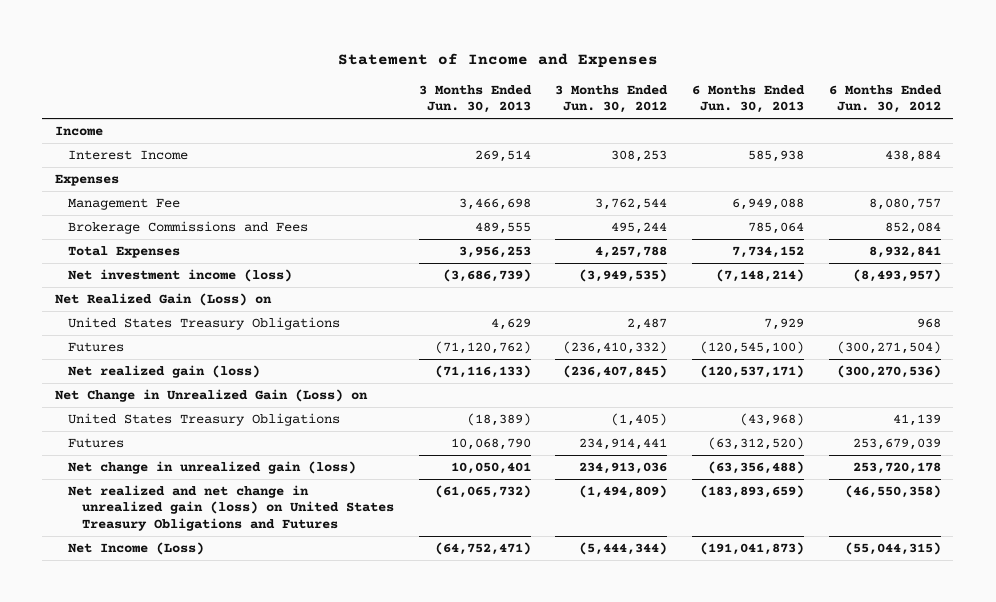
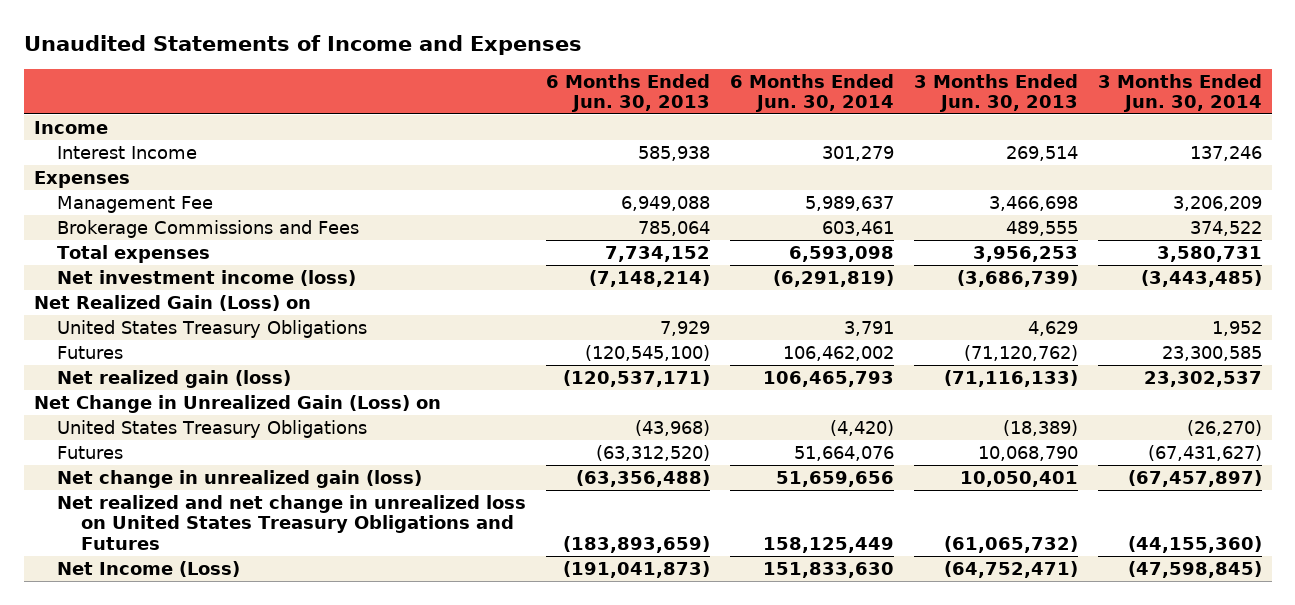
- Statement of Income and Expenses
+ Unaudited Statements of Income and Expenses
- | 3 Months Ended Jun. 30, 2013 | 3 Months Ended Jun. 30, 2012 | 6 Months Ended Jun. 30, 2013 | 6 Months Ended Jun. 30, 2012
+ | 6 Months Ended Jun. 30, 2013 | 6 Months Ended Jun. 30, 2014 | 3 Months Ended Jun. 30, 2013 | 3 Months Ended Jun. 30, 2014
- Total Expenses | 3,956,253 | 4,257,788 | 7,734,152 | 8,932,841
+ Total expenses | 7,734,152 | 6,593,098 | 3,956,253 | 3,580,731
- Net realized and net change in unrealized gain (loss) on United States Treasury Obligations and Futures | (61,065,732) | (1,494,809) | (183,893,659) | (46,550,358)
+ Net realized and net change in unrealized loss on United States Treasury Obligations and Futures | (183,893,659) | 158,125,449 | (61,065,732) | (44,155,360)

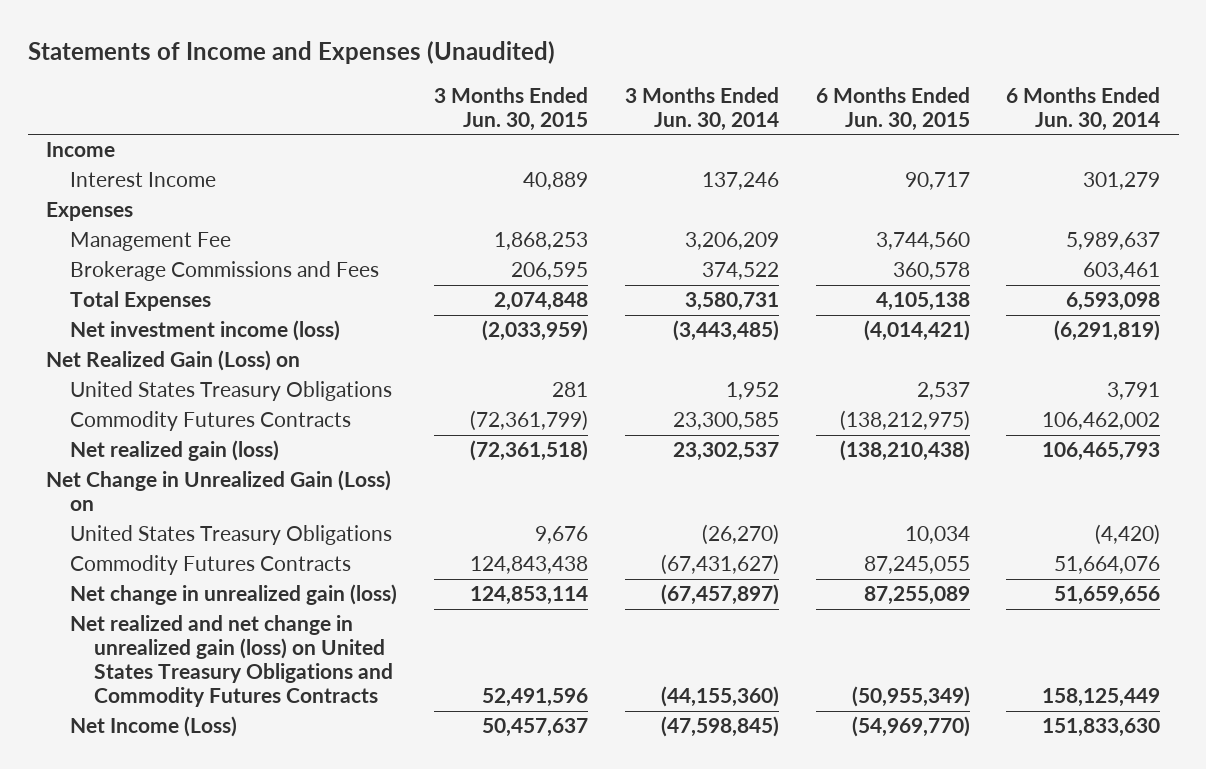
- Unaudited Statements of Income and Expenses
+ Statements of Income and Expenses (Unaudited)
- | 6 Months Ended Jun. 30, 2013 | 6 Months Ended Jun. 30, 2014 | 3 Months Ended Jun. 30, 2013 | 3 Months Ended Jun. 30, 2014
+ | 3 Months Ended Jun. 30, 2015 | 3 Months Ended Jun. 30, 2014 | 6 Months Ended Jun. 30, 2015 | 6 Months Ended Jun. 30, 2014
- Total expenses | 7,734,152 | 6,593,098 | 3,956,253 | 3,580,731
+ Total Expenses | 2,074,848 | 3,580,731 | 4,105,138 | 6,593,098
- Futures | (120,545,100) | 106,462,002 | (71,120,762) | 23,300,585
+ Commodity Futures Contracts | (72,361,799) | 23,300,585 | (138,212,975) | 106,462,002
- Futures | (63,312,520) | 51,664,076 | 10,068,790 | (67,431,627)
+ Commodity Futures Contracts | 124,843,438 | (67,431,627) | 87,245,055 | 51,664,076
- Net realized and net change in unrealized loss on United States Treasury Obligations and Futures | (183,893,659) | 158,125,449 | (61,065,732) | (44,155,360)
+ Net realized and net change in unrealized gain (loss) on United States Treasury Obligations and Commodity Futures Contracts | 52,491,596 | (44,155,360) | (50,955,349) | 158,125,449

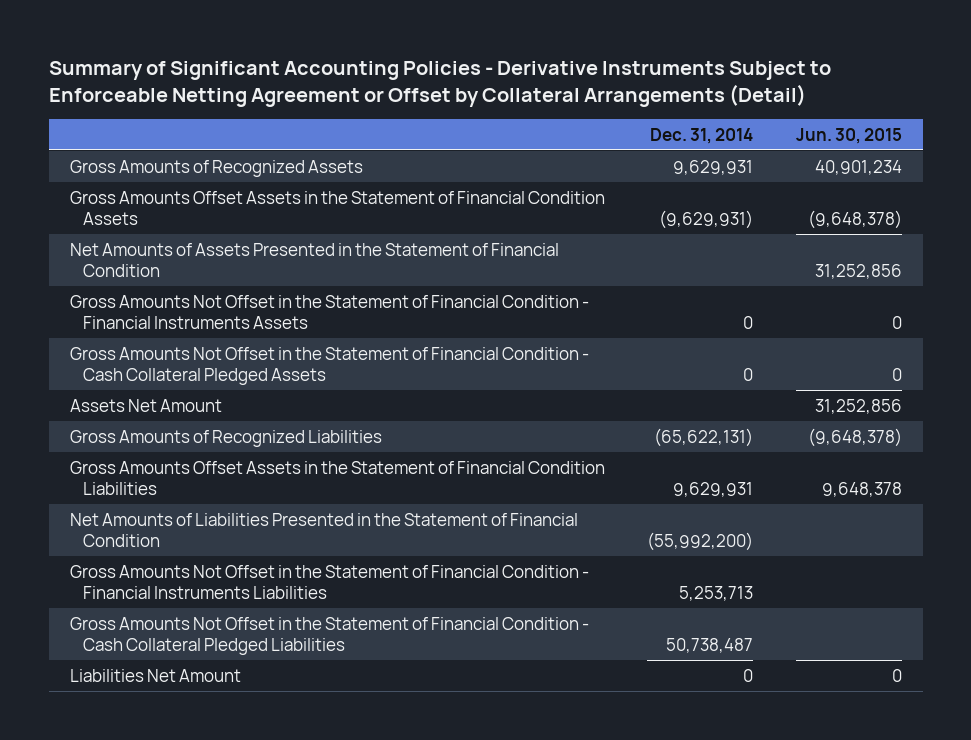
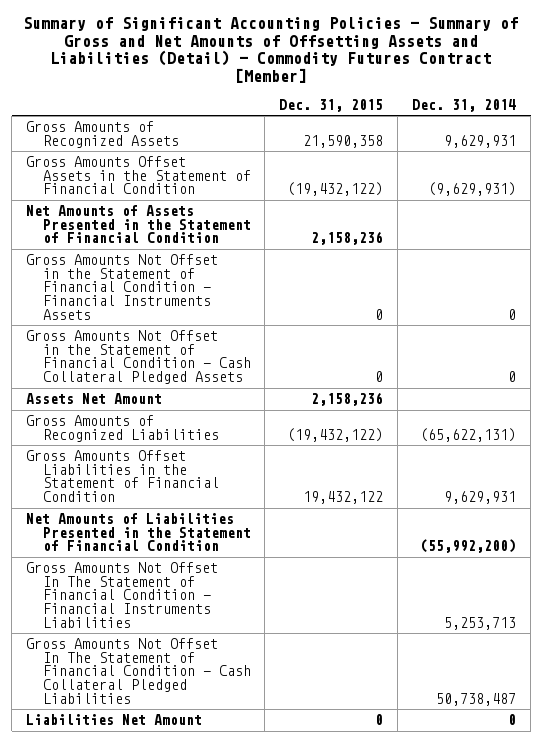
- Summary of Significant Accounting Policies - Derivative Instruments Subject to Enforceable Netting Agreement or Offset by Collateral Arrangements (Detail)
+ Summary of Significant Accounting Policies - Summary of Gross and Net Amounts of Offsetting Assets and Liabilities (Detail) - Commodity Futures Contract [Member]
- | Dec. 31, 2014 | Jun. 30, 2015
+ | Dec. 31, 2015 | Dec. 31, 2014
- Gross Amounts Offset Assets in the Statement of Financial Condition Assets | (9,629,931) | (9,648,378)
+ Gross Amounts Offset Assets in the Statement of Financial Condition | (19,432,122) | (9,629,931)
- Gross Amounts Offset Assets in the Statement of Financial Condition Liabilities | 9,629,931 | 9,648,378
+ Gross Amounts Offset Liabilities in the Statement of Financial Condition | 19,432,122 | 9,629,931
- Gross Amounts Not Offset in the Statement of Financial Condition - Financial Instruments Liabilities | 5,253,713 |
- Gross Amounts Not Offset in the Statement of Financial Condition - Cash Collateral Pledged Liabilities | 50,738,487 |
+ Gross Amounts Not Offset In The Statement of Financial Condition - Financial Instruments Liabilities | | 5,253,713
+ Gross Amounts Not Offset In The Statement of Financial Condition - Cash Collateral Pledged Liabilities | | 50,738,487

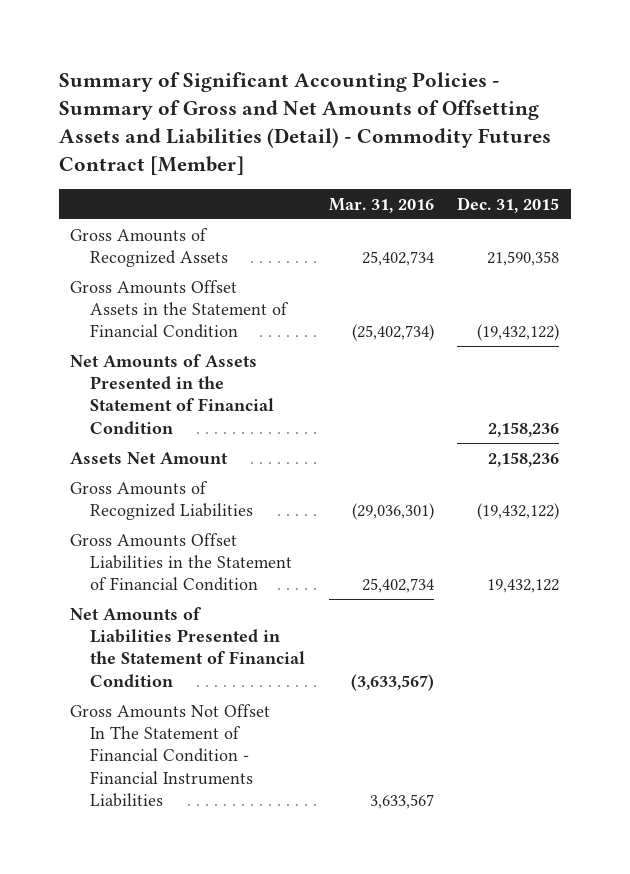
- | Dec. 31, 2015 | Dec. 31, 2014
+ | Mar. 31, 2016 | Dec. 31, 2015
- Gross Amounts Not Offset in the Statement of Financial Condition - Financial Instruments Assets | 0 | 0
- Gross Amounts Not Offset in the Statement of Financial Condition - Cash Collateral Pledged Assets | 0 | 0
- Gross Amounts Not Offset In The Statement of Financial Condition - Cash Collateral Pledged Liabilities | | 50,738,487
- Liabilities Net Amount | 0 | 0

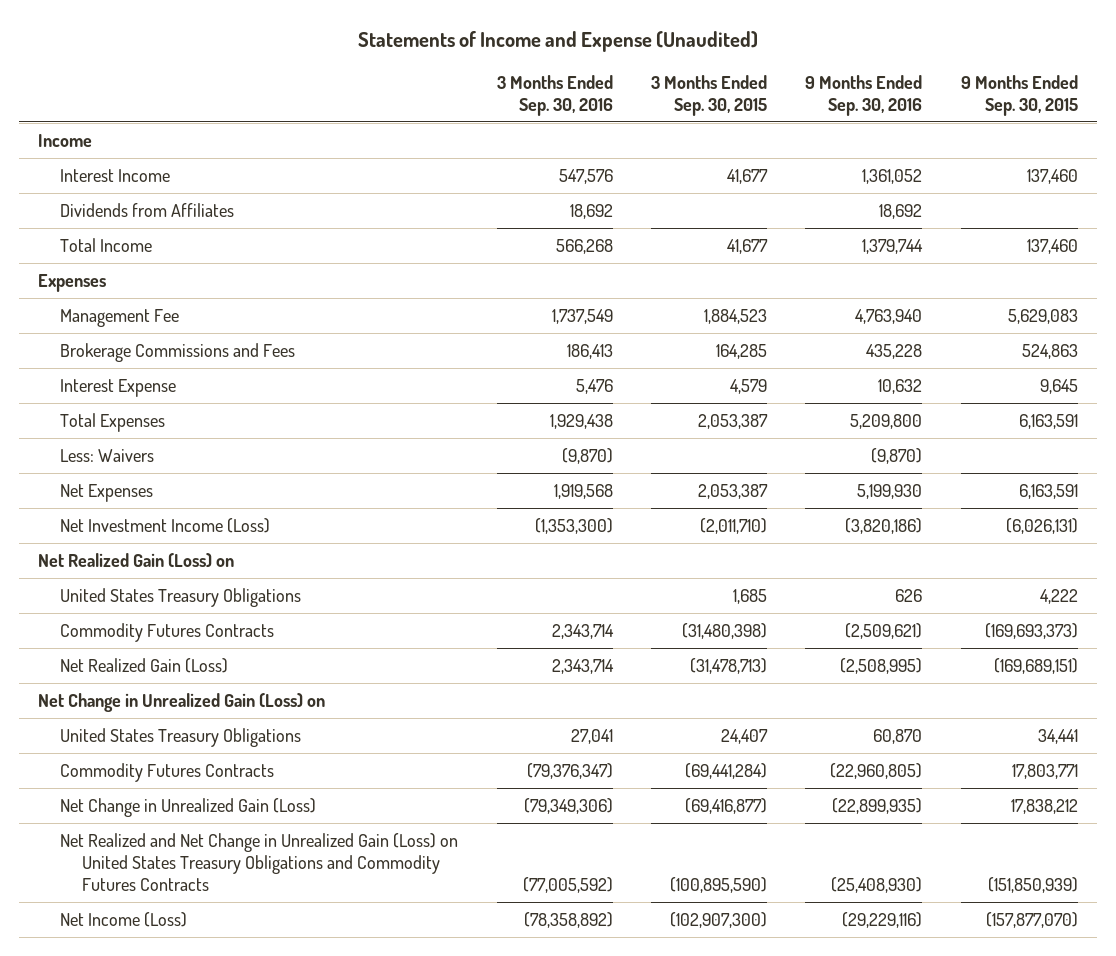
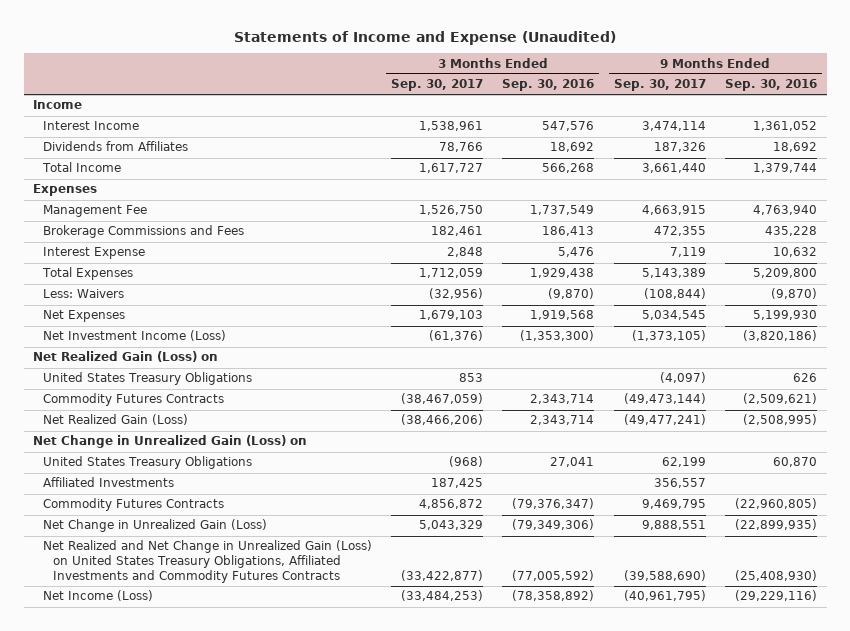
- | 3 Months Ended Sep. 30, 2016 | 3 Months Ended Sep. 30, 2015 | 9 Months Ended Sep. 30, 2016 | 9 Months Ended Sep. 30, 2015
+ | 3 Months Ended Sep. 30, 2017 | 3 Months Ended Sep. 30, 2016 | 9 Months Ended Sep. 30, 2017 | 9 Months Ended Sep. 30, 2016
+ Affiliated Investments | 187,425 | | 356,557 |
- Net Realized and Net Change in Unrealized Gain (Loss) on United States Treasury Obligations and Commodity Futures Contracts | (77,005,592) | (100,895,590) | (25,408,930) | (151,850,939)
+ Net Realized and Net Change in Unrealized Gain (Loss) on United States Treasury Obligations, Affiliated Investments and Commodity Futures Contracts | (33,422,877) | (77,005,592) | (39,588,690) | (25,408,930)

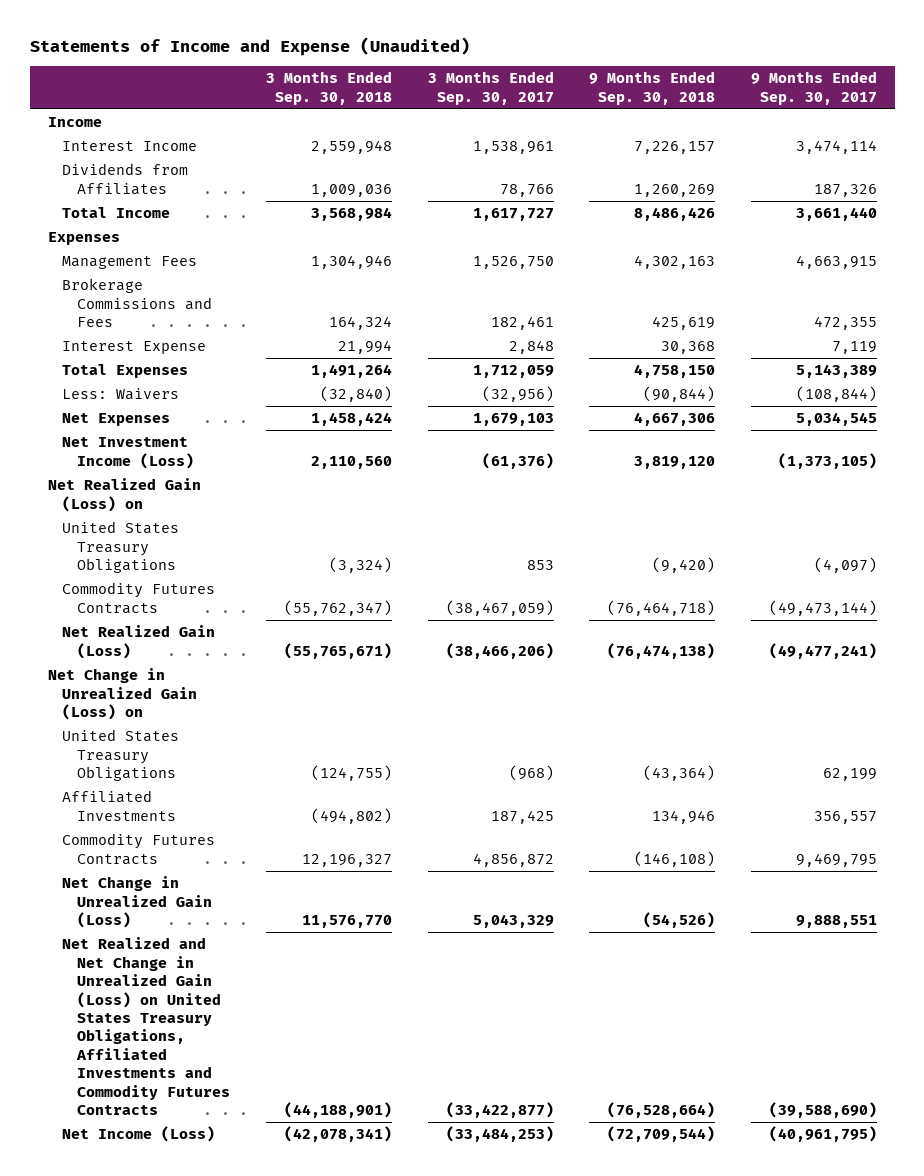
- | 3 Months Ended Sep. 30, 2017 | 3 Months Ended Sep. 30, 2016 | 9 Months Ended Sep. 30, 2017 | 9 Months Ended Sep. 30, 2016
+ | 3 Months Ended Sep. 30, 2018 | 3 Months Ended Sep. 30, 2017 | 9 Months Ended Sep. 30, 2018 | 9 Months Ended Sep. 30, 2017
- Management Fee | 1,526,750 | 1,737,549 | 4,663,915 | 4,763,940
+ Management Fees | 1,304,946 | 1,526,750 | 4,302,163 | 4,663,915

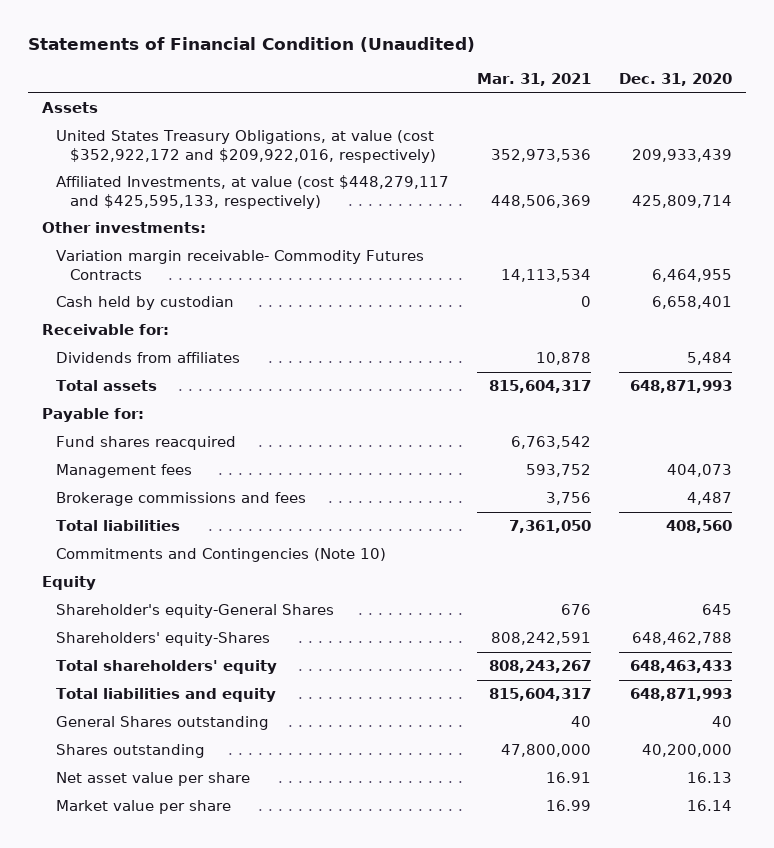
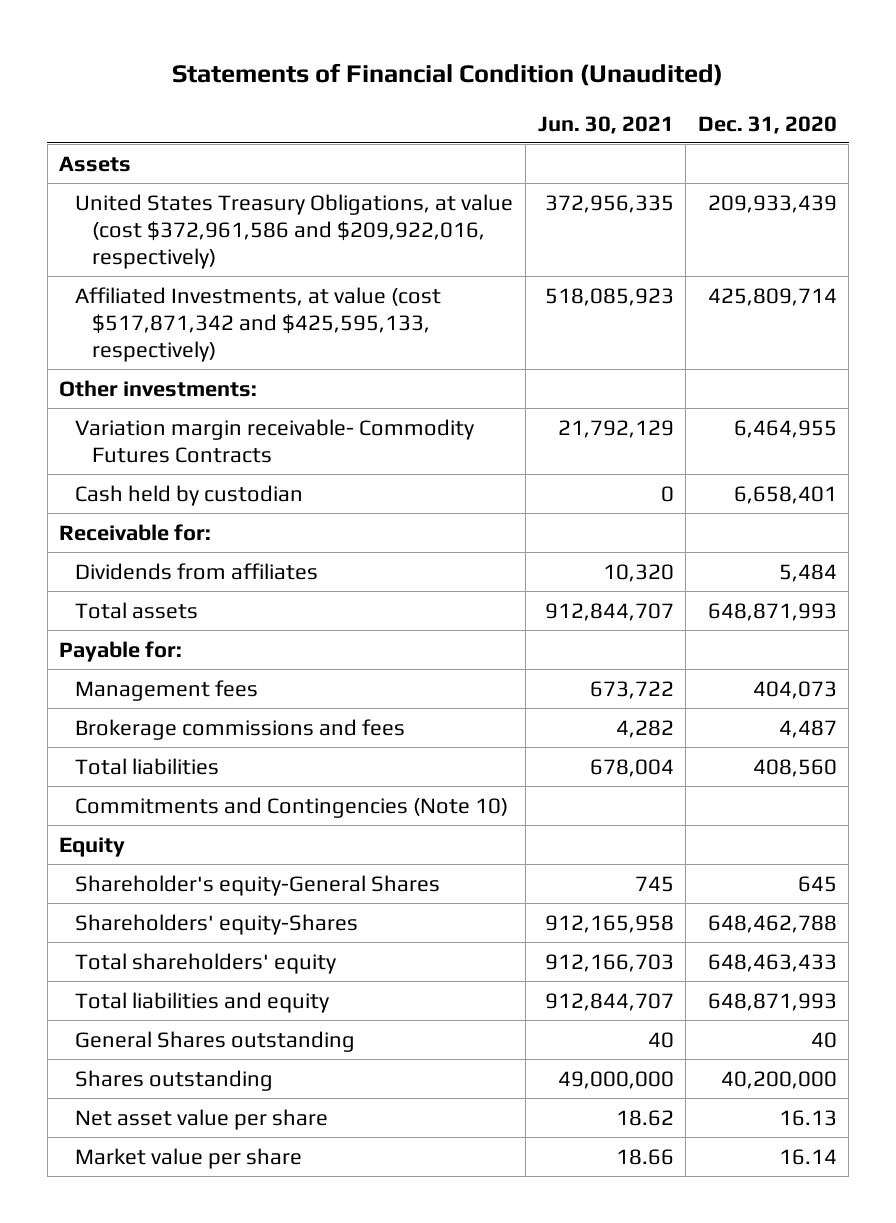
- | Mar. 31, 2021 | Dec. 31, 2020
+ | Jun. 30, 2021 | Dec. 31, 2020
- United States Treasury Obligations, at value (cost $352,922,172 and $209,922,016, respectively) | 352,973,536 | 209,933,439
- Affiliated Investments, at value (cost $448,279,117 and $425,595,133, respectively) | 448,506,369 | 425,809,714
+ United States Treasury Obligations, at value (cost $372,961,586 and $209,922,016, respectively) | 372,956,335 | 209,933,439
+ Affiliated Investments, at value (cost $517,871,342 and $425,595,133, respectively) | 518,085,923 | 425,809,714
- Fund shares reacquired | 6,763,542 |

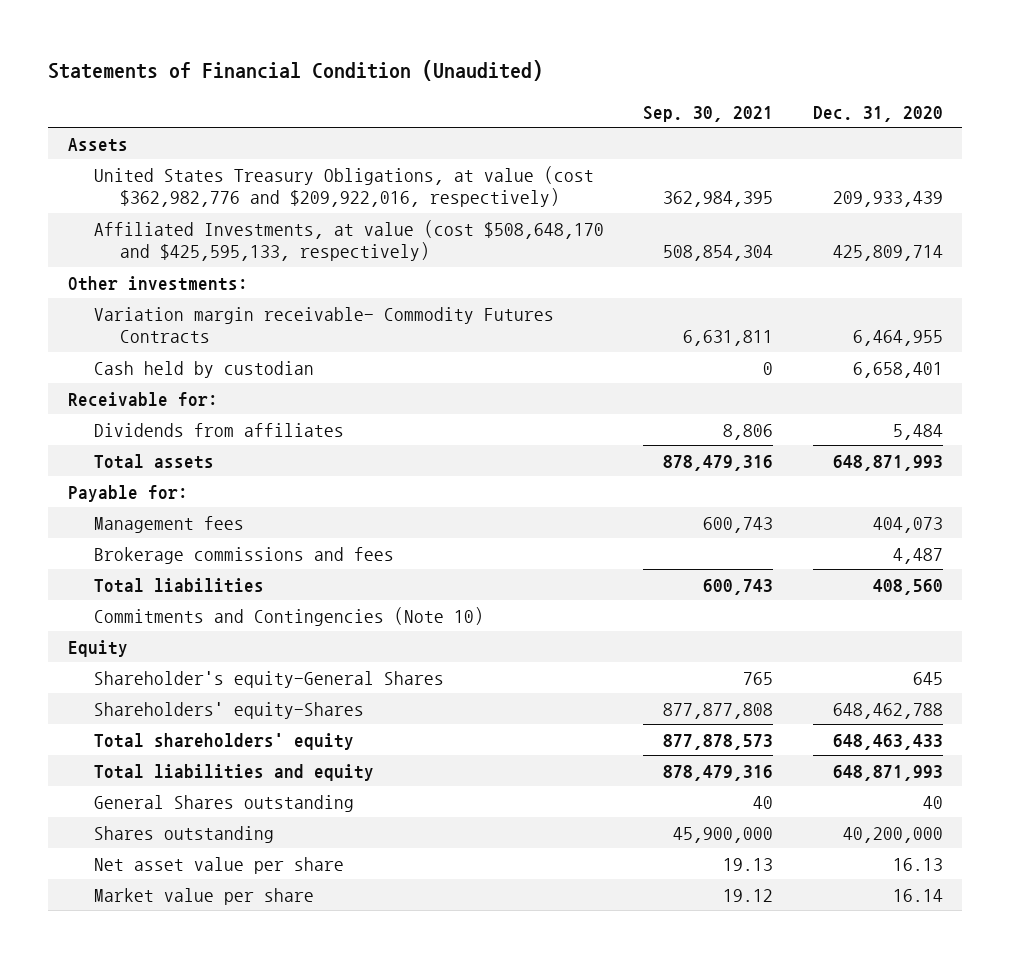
- | Jun. 30, 2021 | Dec. 31, 2020
+ | Sep. 30, 2021 | Dec. 31, 2020
- United States Treasury Obligations, at value (cost $372,961,586 and $209,922,016, respectively) | 372,956,335 | 209,933,439
- Affiliated Investments, at value (cost $517,871,342 and $425,595,133, respectively) | 518,085,923 | 425,809,714
+ United States Treasury Obligations, at value (cost $362,982,776 and $209,922,016, respectively) | 362,984,395 | 209,933,439
+ Affiliated Investments, at value (cost $508,648,170 and $425,595,133, respectively) | 508,854,304 | 425,809,714

